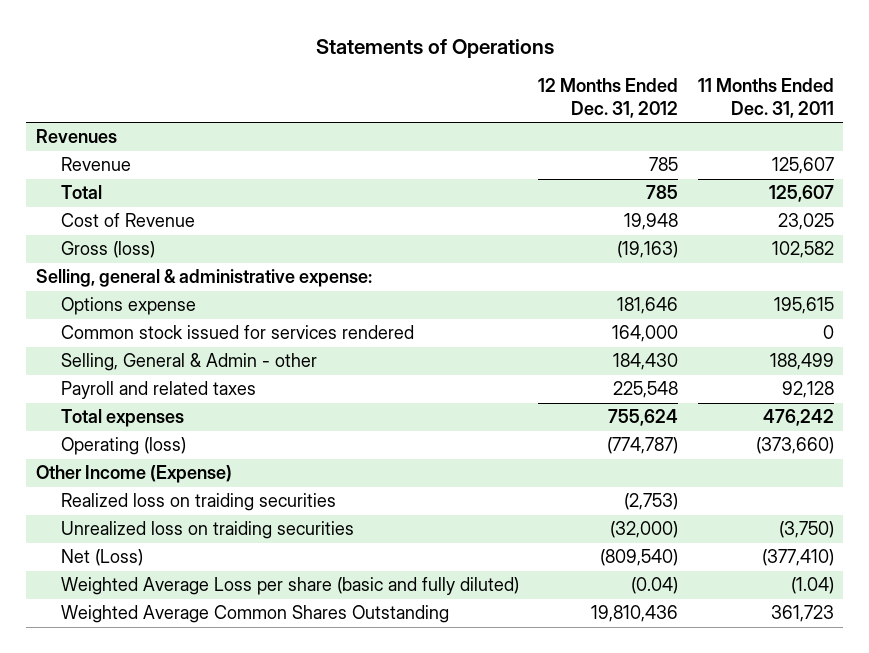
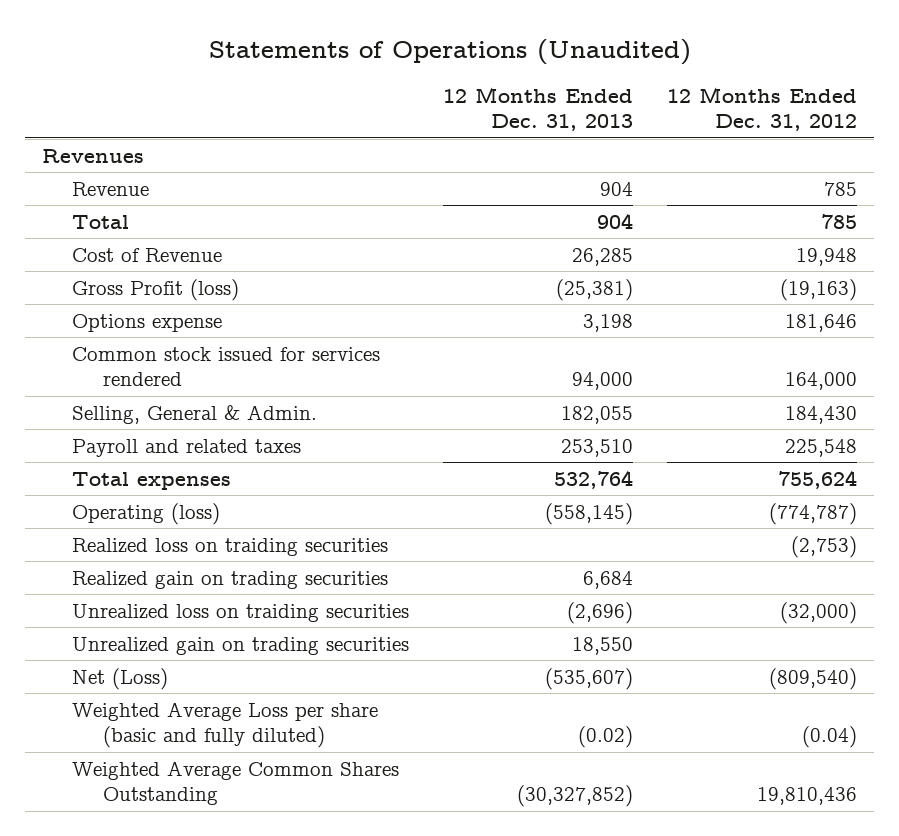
- Statements of Operations
+ Statements of Operations (Unaudited)
- | 12 Months Ended Dec. 31, 2012 | 11 Months Ended Dec. 31, 2011
+ | 12 Months Ended Dec. 31, 2013 | 12 Months Ended Dec. 31, 2012
- Gross (loss) | (19,163) | 102,582
- Selling, general & administrative expense:
+ Gross Profit (loss) | (25,381) | (19,163)
- Selling, General & Admin - other | 184,430 | 188,499
+ Selling, General & Admin. | 182,055 | 184,430
- Other Income (Expense)
+ Realized gain on trading securities | 6,684 |
+ Unrealized gain on trading securities | 18,550 |

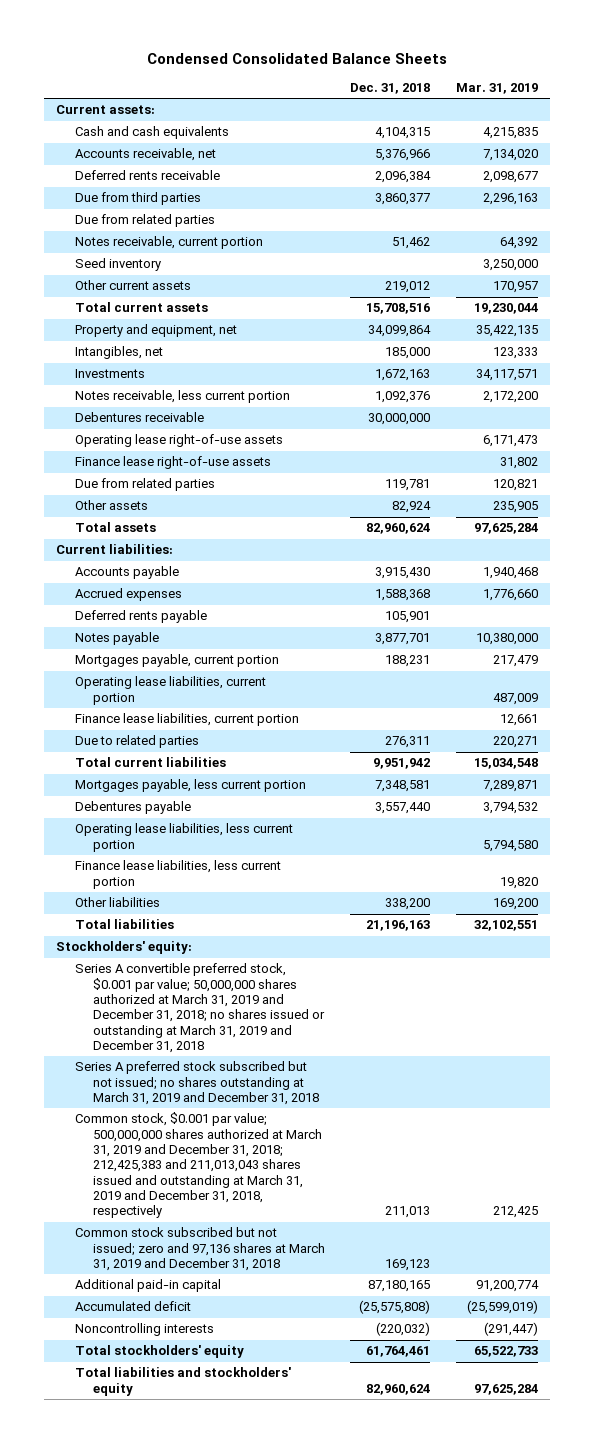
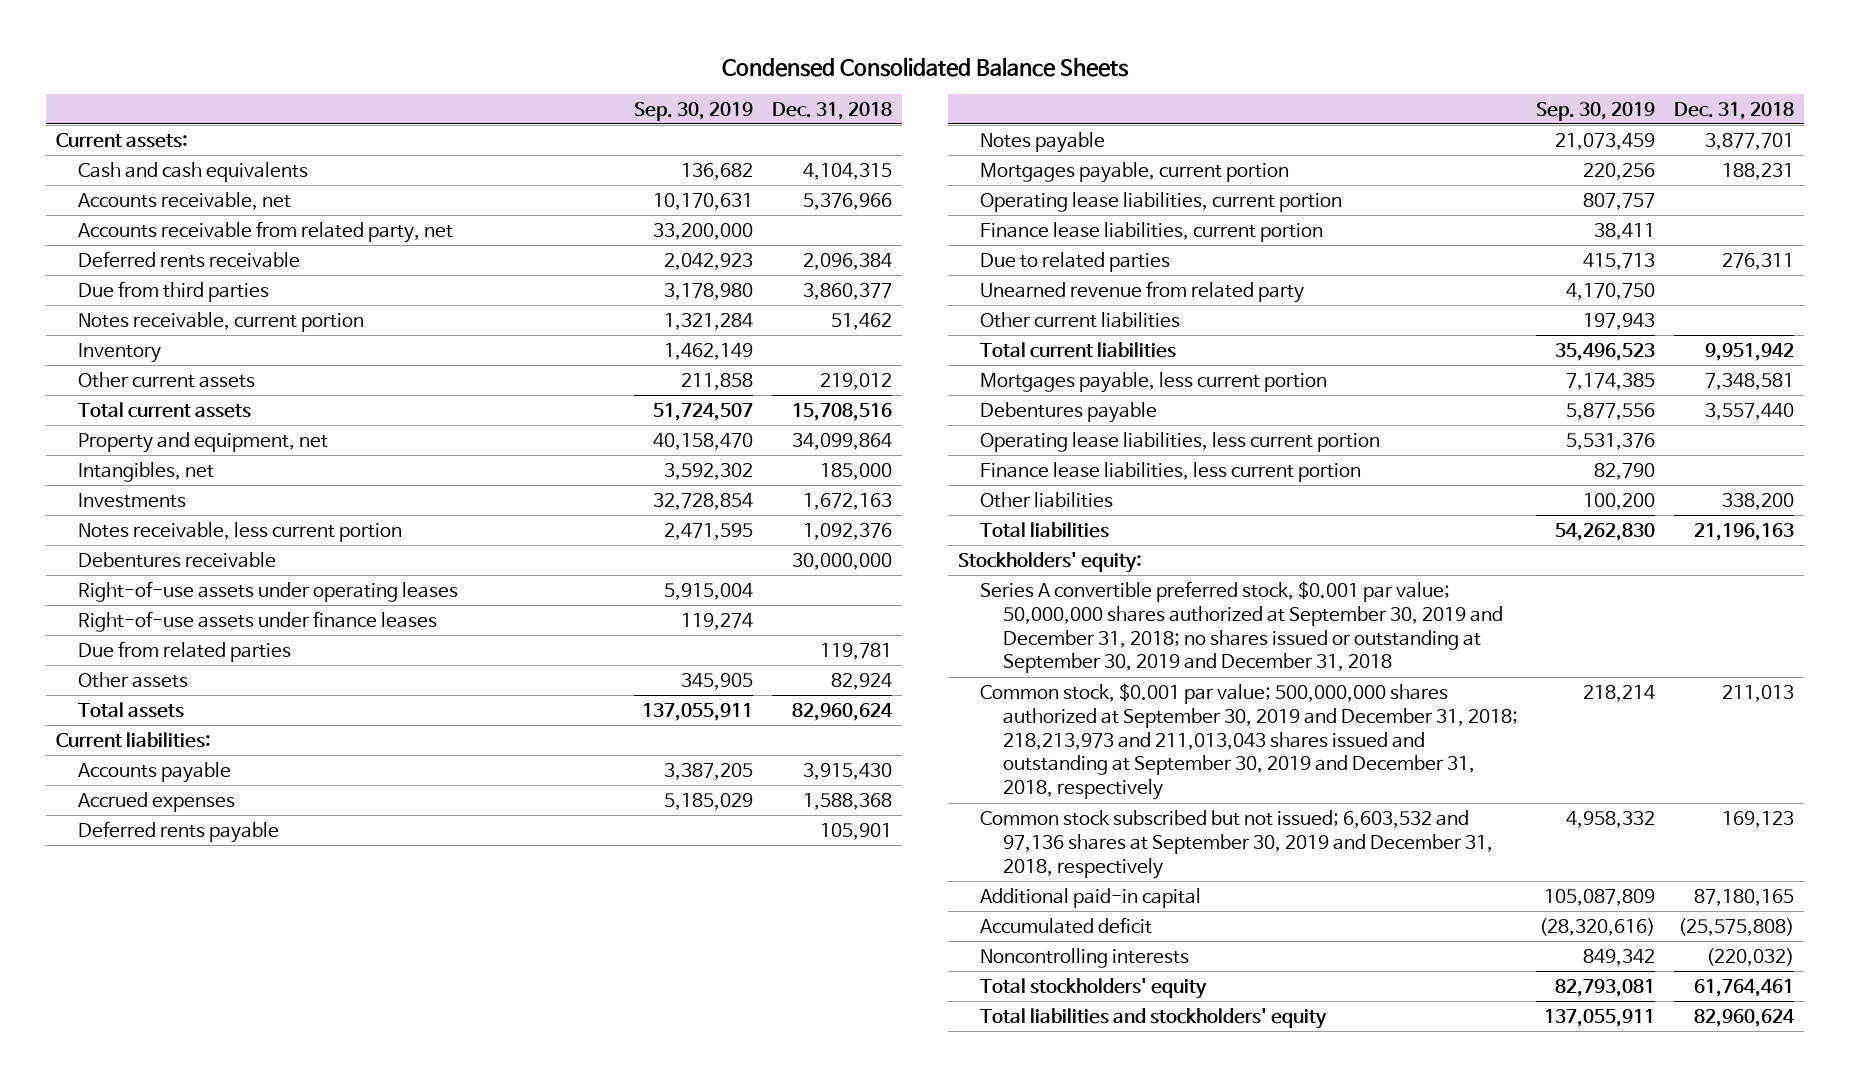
- | Dec. 31, 2018 | Mar. 31, 2019
+ | Sep. 30, 2019 | Dec. 31, 2018
+ Accounts receivable from related party, net | 33,200,000 |
- Due from related parties
- Seed inventory | | 3,250,000
+ Inventory | 1,462,149 |
- Operating lease right-of-use assets | | 6,171,473
- Finance lease right-of-use assets | | 31,802
+ Right-of-use assets under operating leases | 5,915,004 |
+ Right-of-use assets under finance leases | 119,274 |
+ Unearned revenue from related party | 4,170,750 |
+ Other current liabilities | 197,943 |
- Series A convertible preferred stock, $0.001 par value; 50,000,000 shares authorized at March 31, 2019 and December 31, 2018; no shares issued or outstanding at March 31, 2019 and December 31, 2018
- Series A preferred stock subscribed but not issued; no shares outstanding at March 31, 2019 and December 31, 2018
- Common stock, $0.001 par value; 500,000,000 shares authorized at March 31, 2019 and December 31, 2018; 212,425,383 and 211,013,043 shares issued and outstanding at March 31, 2019 and December 31, 2018, respectively | 211,013 | 212,425
- Common stock subscribed but not issued; zero and 97,136 shares at March 31, 2019 and December 31, 2018 | 169,123 |
+ Series A convertible preferred stock, $0.001 par value; 50,000,000 shares authorized at September 30, 2019 and December 31, 2018; no shares issued or outstanding at September 30, 2019 and December 31, 2018
+ Common stock, $0.001 par value; 500,000,000 shares authorized at September 30, 2019 and December 31, 2018; 218,213,973 and 211,013,043 shares issued and outstanding at September 30, 2019 and December 31, 2018, respectively | 218,214 | 211,013
+ Common stock subscribed but not issued; 6,603,532 and 97,136 shares at September 30, 2019 and December 31, 2018, respectively | 4,958,332 | 169,123

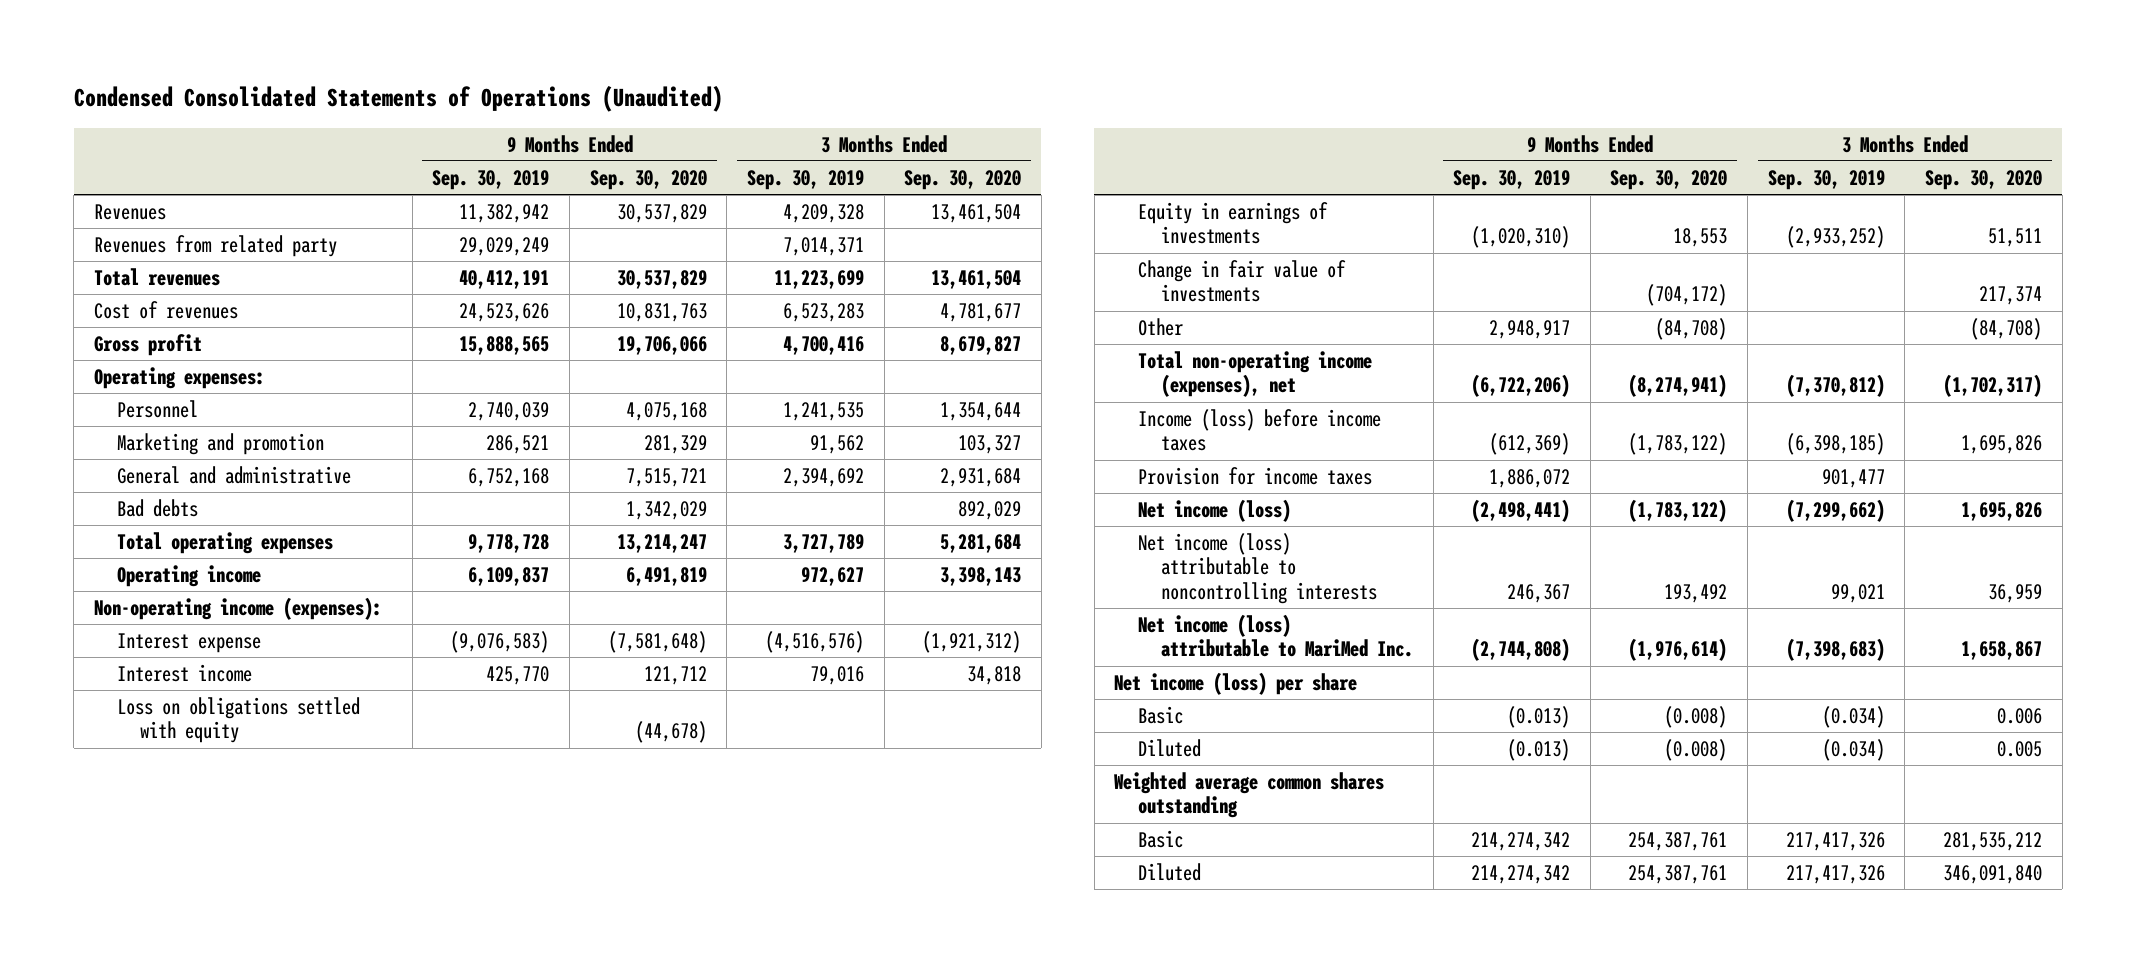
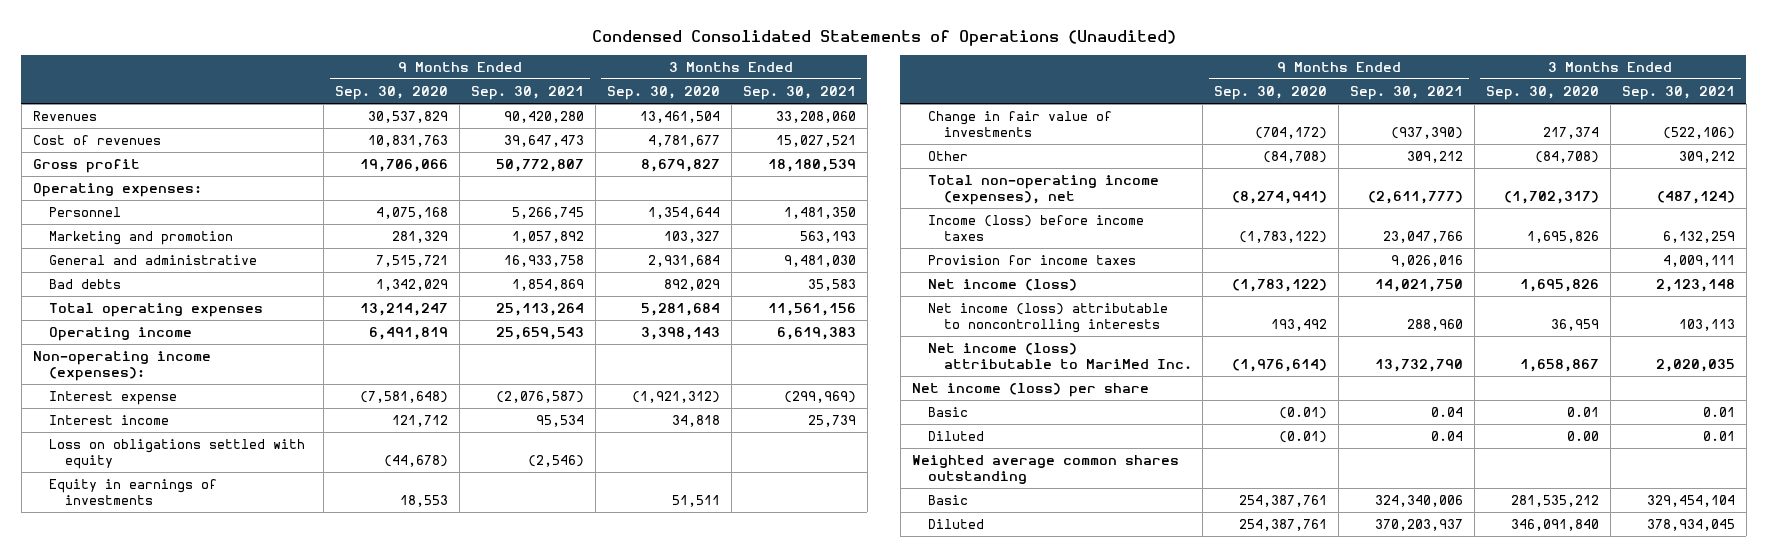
- | 9 Months Ended Sep. 30, 2019 | 9 Months Ended Sep. 30, 2020 | 3 Months Ended Sep. 30, 2019 | 3 Months Ended Sep. 30, 2020
+ | 9 Months Ended Sep. 30, 2020 | 9 Months Ended Sep. 30, 2021 | 3 Months Ended Sep. 30, 2020 | 3 Months Ended Sep. 30, 2021
- Revenues from related party | 29,029,249 | | 7,014,371 |
- Total revenues | 40,412,191 | 30,537,829 | 11,223,699 | 13,461,504
- Basic | (0.013) | (0.008) | (0.034) | 0.006
- Diluted | (0.013) | (0.008) | (0.034) | 0.005
+ Basic | (0.01) | 0.04 | 0.01 | 0.01
+ Diluted | (0.01) | 0.04 | 0.00 | 0.01

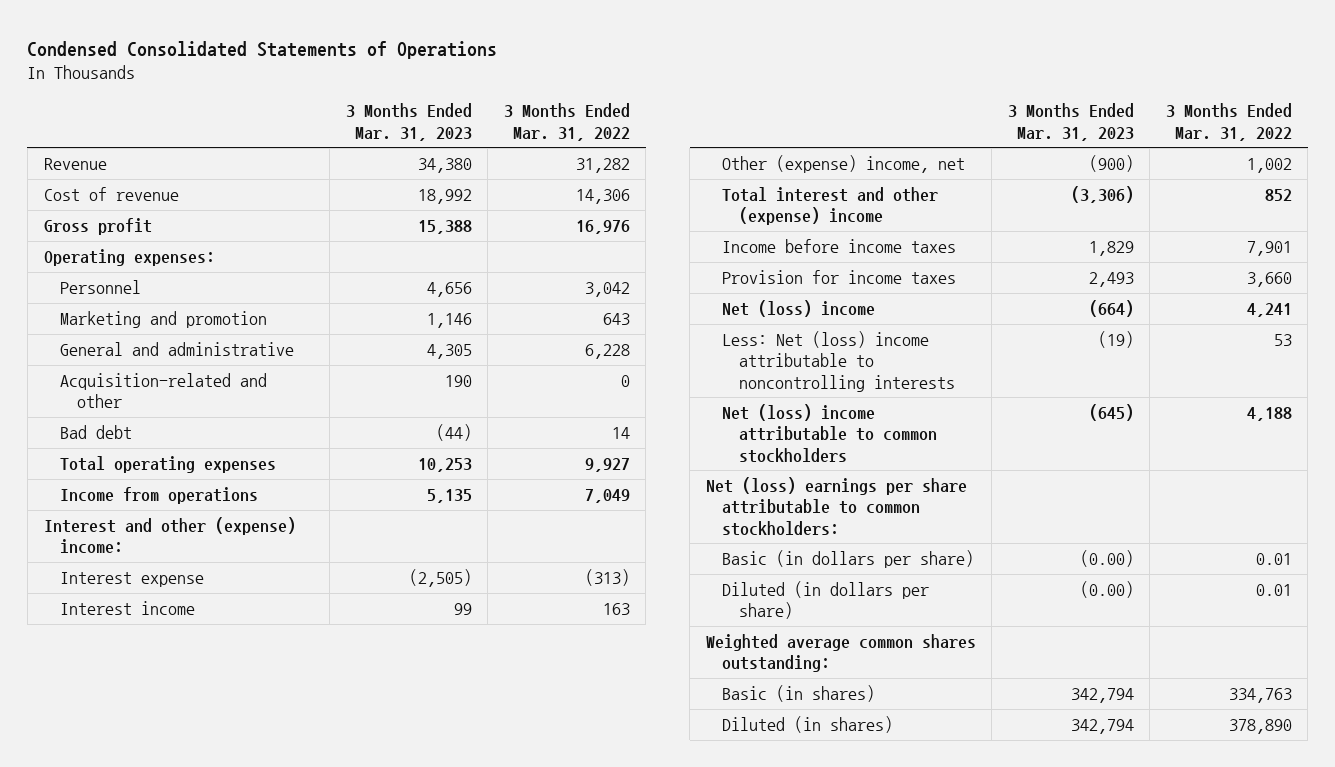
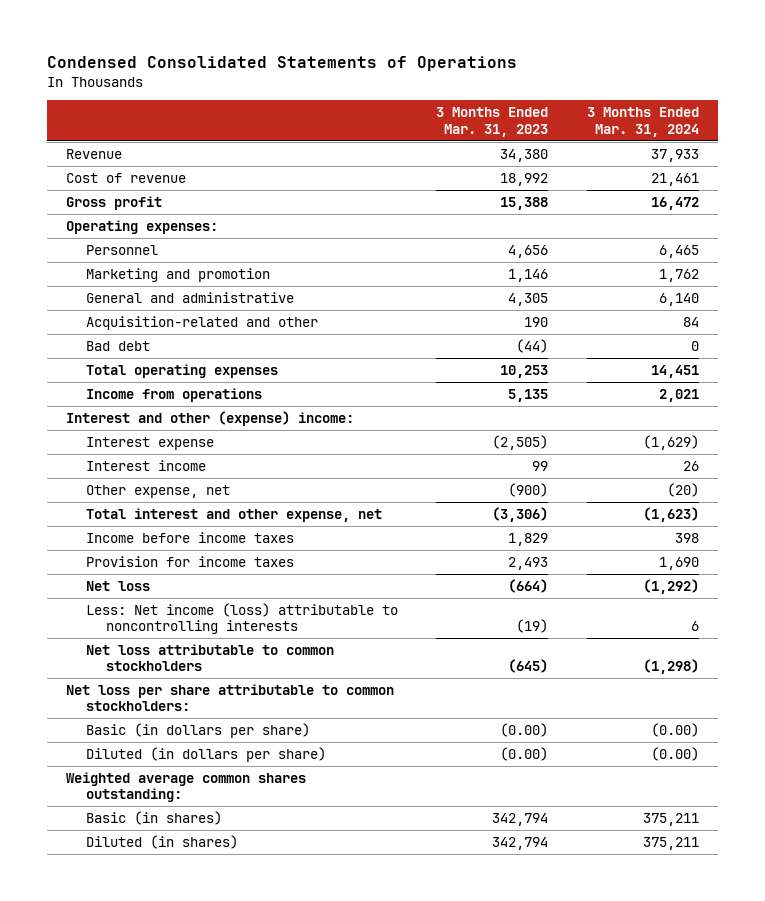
- | 3 Months Ended Mar. 31, 2023 | 3 Months Ended Mar. 31, 2022
+ | 3 Months Ended Mar. 31, 2023 | 3 Months Ended Mar. 31, 2024
- Other (expense) income, net | (900) | 1,002
- Total interest and other (expense) income | (3,306) | 852
+ Other expense, net | (900) | (20)
+ Total interest and other expense, net | (3,306) | (1,623)
- Net (loss) income | (664) | 4,241
- Less: Net (loss) income attributable to noncontrolling interests | (19) | 53
- Net (loss) income attributable to common stockholders | (645) | 4,188
- Net (loss) earnings per share attributable to common stockholders:
+ Net loss | (664) | (1,292)
+ Less: Net income (loss) attributable to noncontrolling interests | (19) | 6
+ Net loss attributable to common stockholders | (645) | (1,298)
+ Net loss per share attributable to common stockholders:

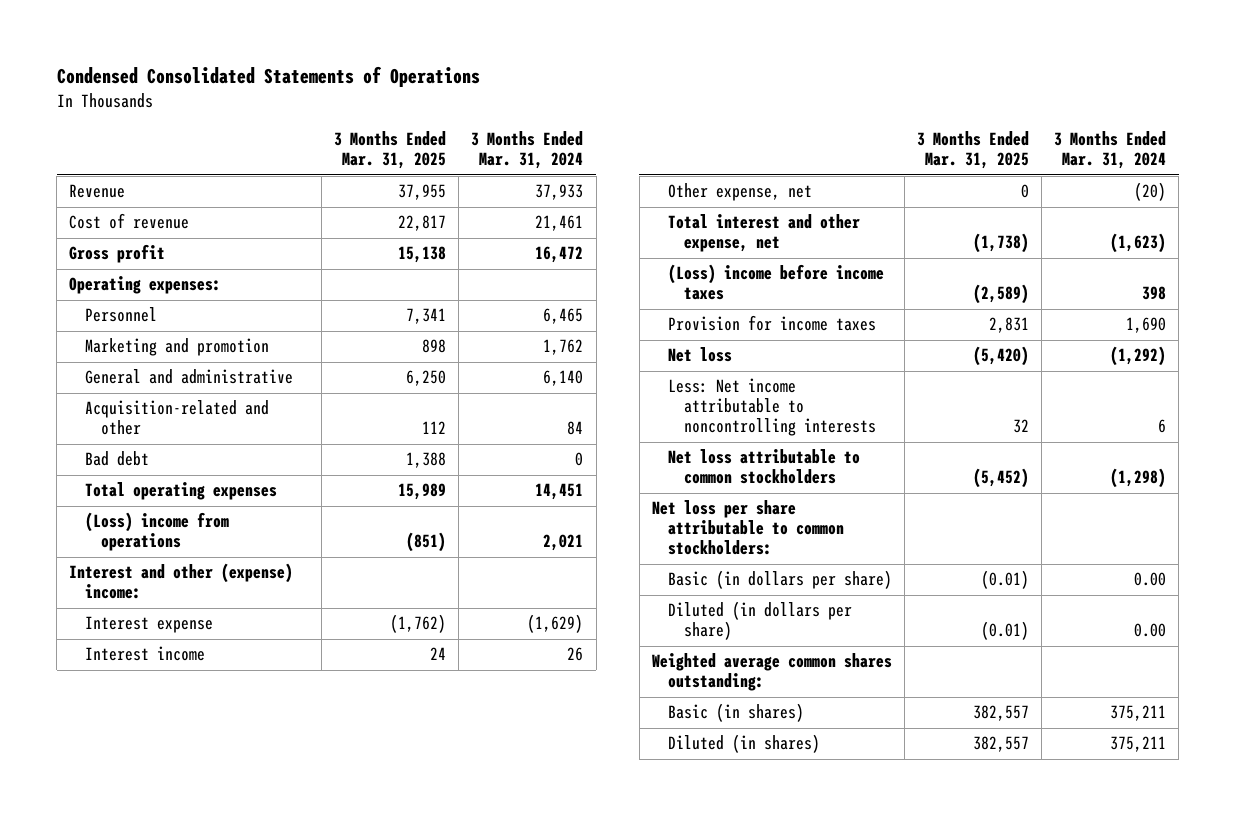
- | 3 Months Ended Mar. 31, 2023 | 3 Months Ended Mar. 31, 2024
+ | 3 Months Ended Mar. 31, 2025 | 3 Months Ended Mar. 31, 2024
- Income from operations | 5,135 | 2,021
+ (Loss) income from operations | (851) | 2,021
- Income before income taxes | 1,829 | 398
+ (Loss) income before income taxes | (2,589) | 398
- Less: Net income (loss) attributable to noncontrolling interests | (19) | 6
+ Less: Net income attributable to noncontrolling interests | 32 | 6
- Basic (in dollars per share) | (0.00) | (0.00)
- Diluted (in dollars per share) | (0.00) | (0.00)
+ Basic (in dollars per share) | (0.01) | 0.00
+ Diluted (in dollars per share) | (0.01) | 0.00

